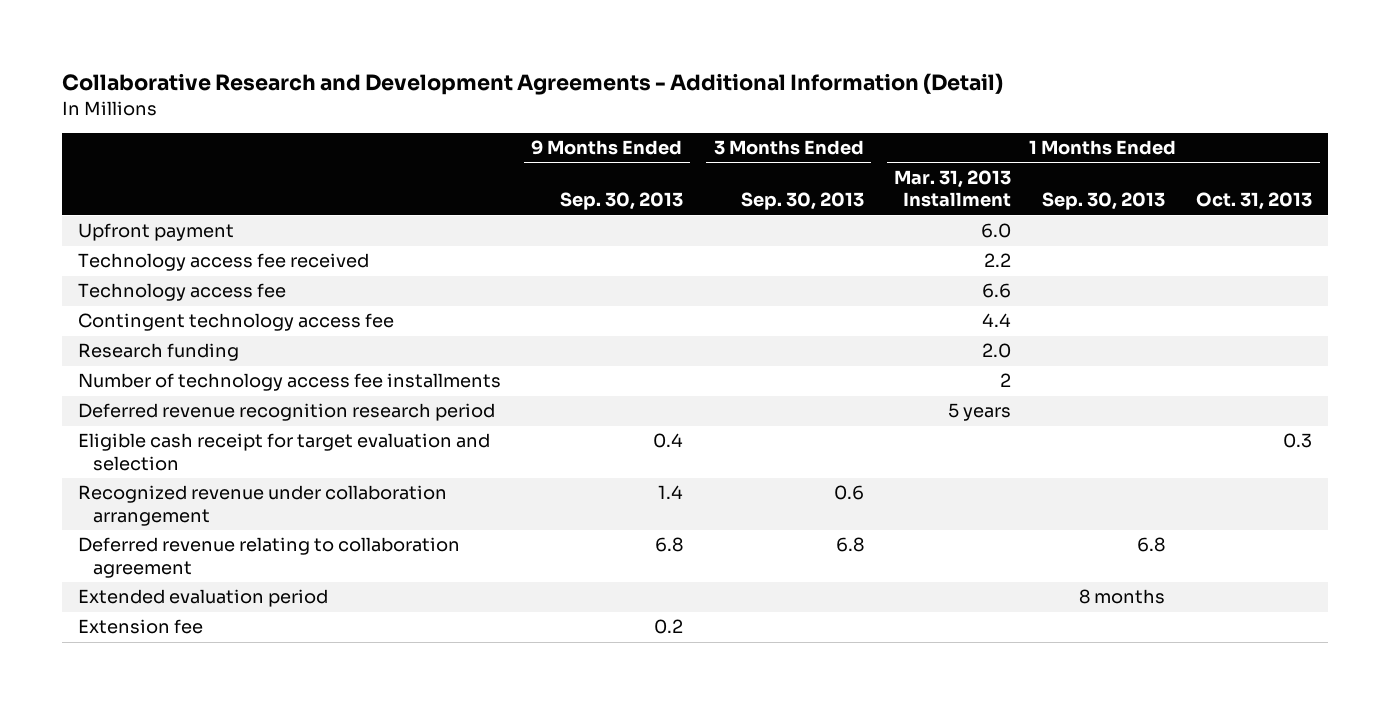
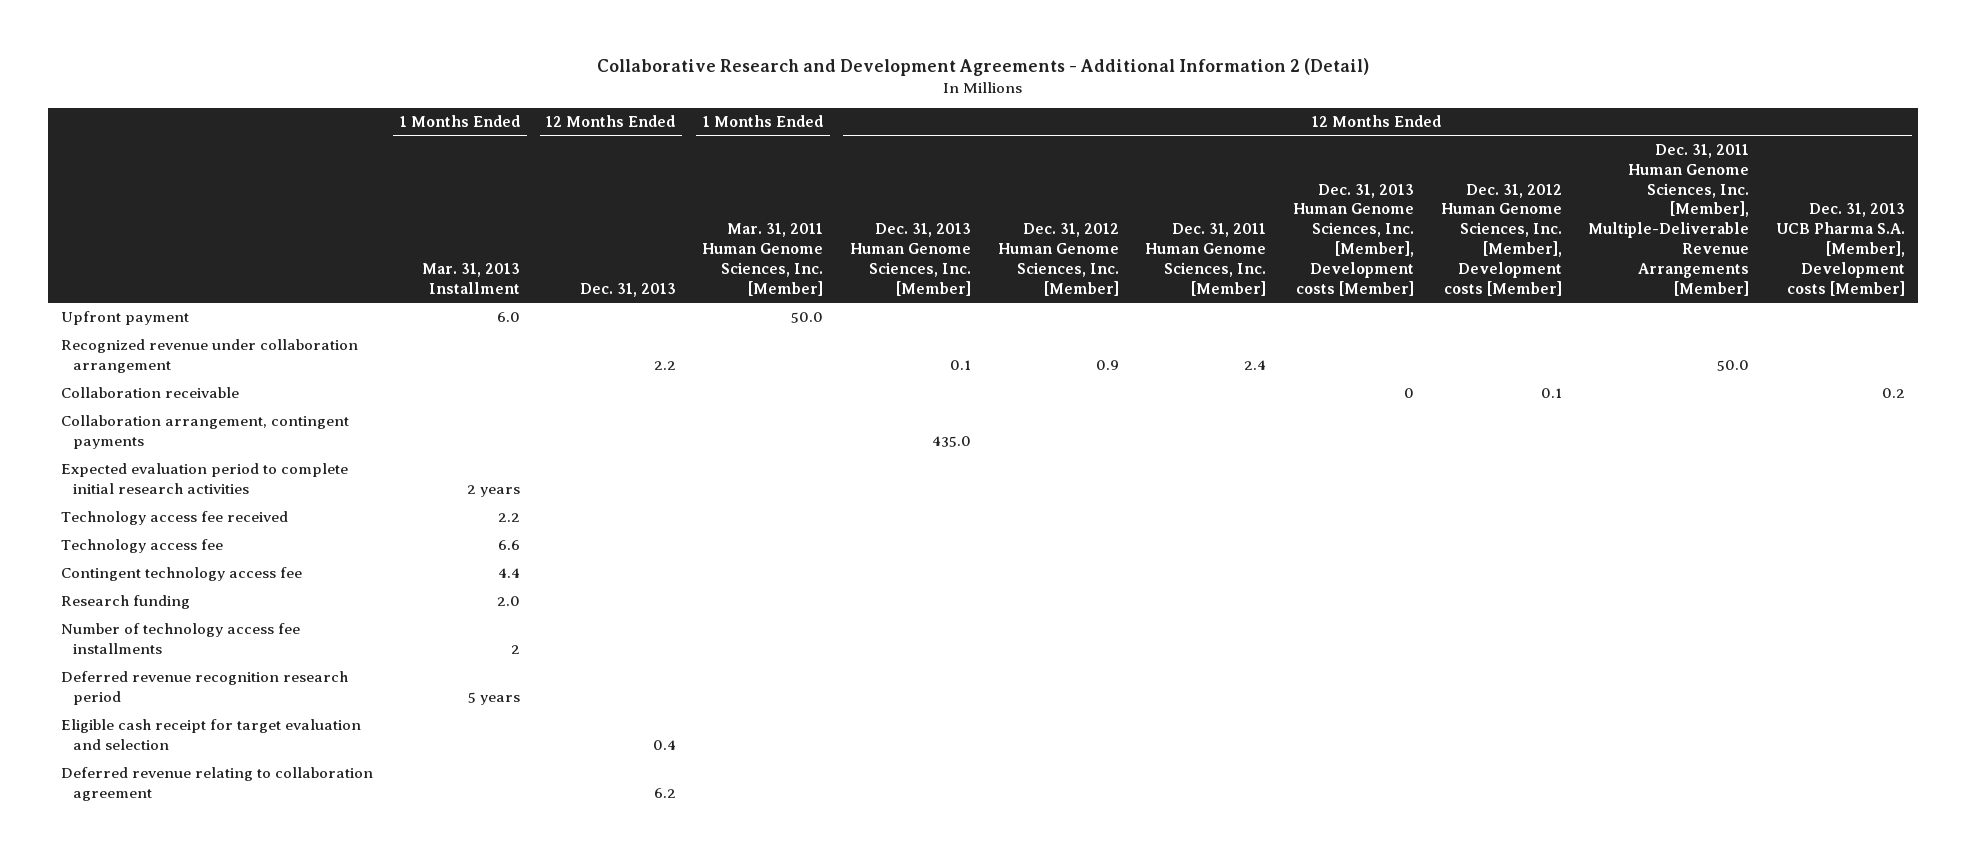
- Collaborative Research and Development Agreements - Additional Information (Detail)
+ Collaborative Research and Development Agreements - Additional Information 2 (Detail)
- | 9 Months Ended Sep. 30, 2013 | 3 Months Ended Sep. 30, 2013 | 1 Months Ended Mar. 31, 2013 Installment | 1 Months Ended Sep. 30, 2013 | 1 Months Ended Oct. 31, 2013
+ | 1 Months Ended Mar. 31, 2013 Installment | 12 Months Ended Dec. 31, 2013 | 1 Months Ended Mar. 31, 2011 Human Genome Sciences, Inc. [Member] | 12 Months Ended Dec. 31, 2013 Human Genome Sciences, Inc. [Member] | 12 Months Ended Dec. 31, 2012 Human Genome Sciences, Inc. [Member] | 12 Months Ended Dec. 31, 2011 Human Genome Sciences, Inc. [Member] | 12 Months Ended Dec. 31, 2013 Human Genome Sciences, Inc. [Member], Development costs [Member] | 12 Months Ended Dec. 31, 2012 Human Genome Sciences, Inc. [Member], Development costs [Member] | 12 Months Ended Dec. 31, 2011 Human Genome Sciences, Inc. [Member], Multiple-Deliverable Revenue Arrangements [Member] | 12 Months Ended Dec. 31, 2013 UCB Pharma S.A. [Member], Development costs [Member]
moved up: Recognized revenue under collaboration arrangement | | 2.2 | | 0.1 | 0.9 | 2.4 | | | 50.0 |
+ Collaboration receivable | | | | | | | 0 | 0.1 | | 0.2
+ Collaboration arrangement, contingent payments | | | | 435.0 | | | | | |
+ Expected evaluation period to complete initial research activities | 2 years | | | | | | | | |
- Extended evaluation period | | | | 8 months |
- Extension fee | 0.2 | | | |

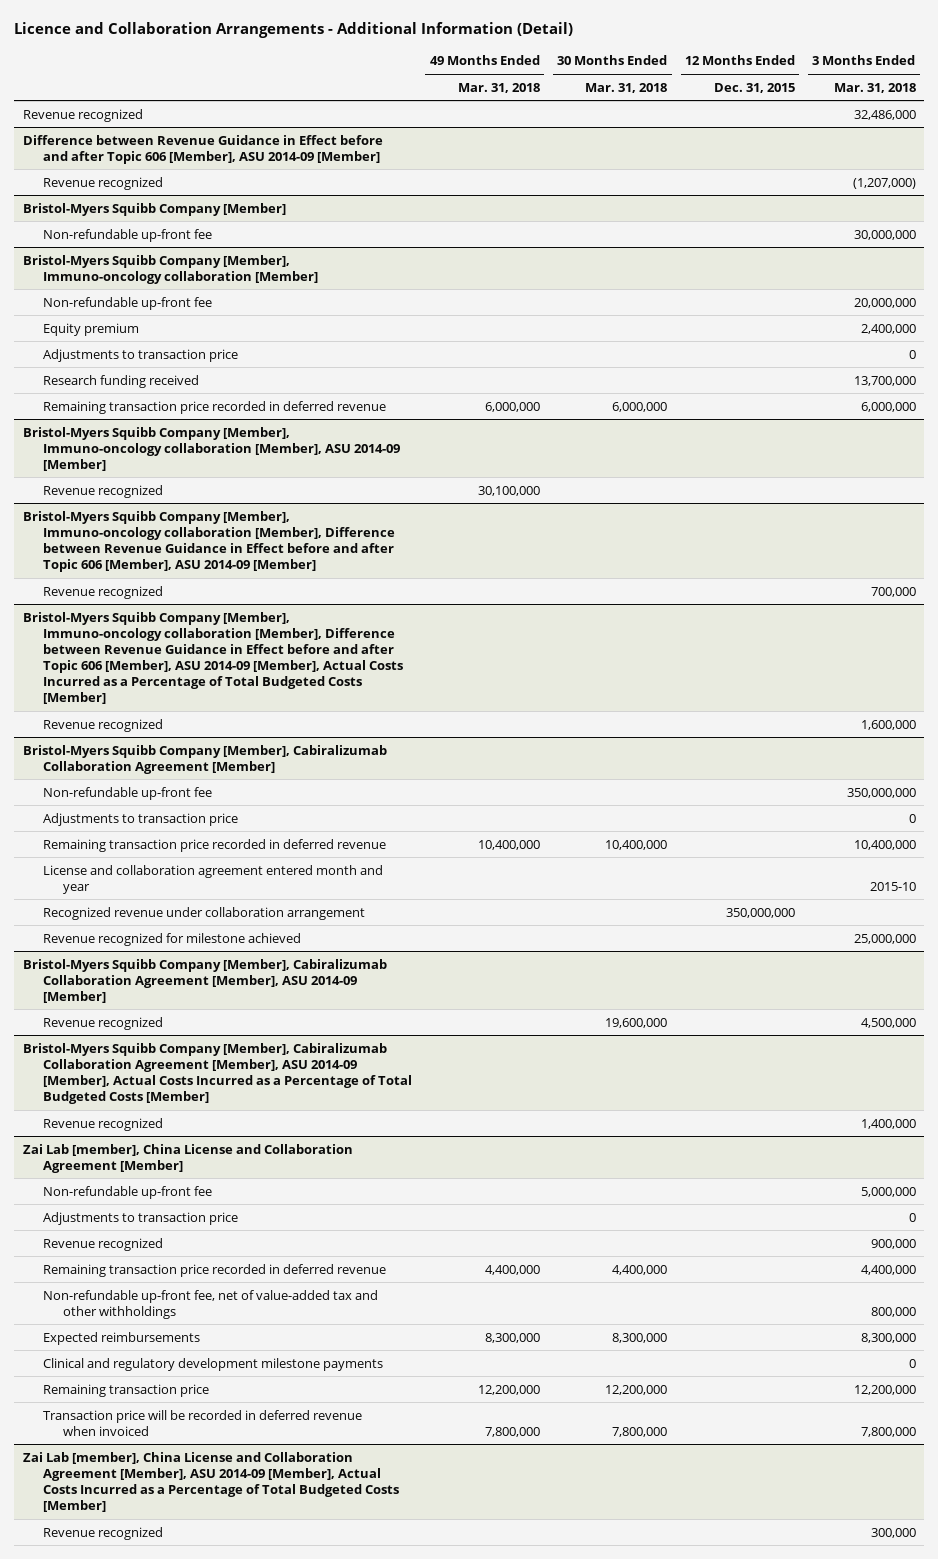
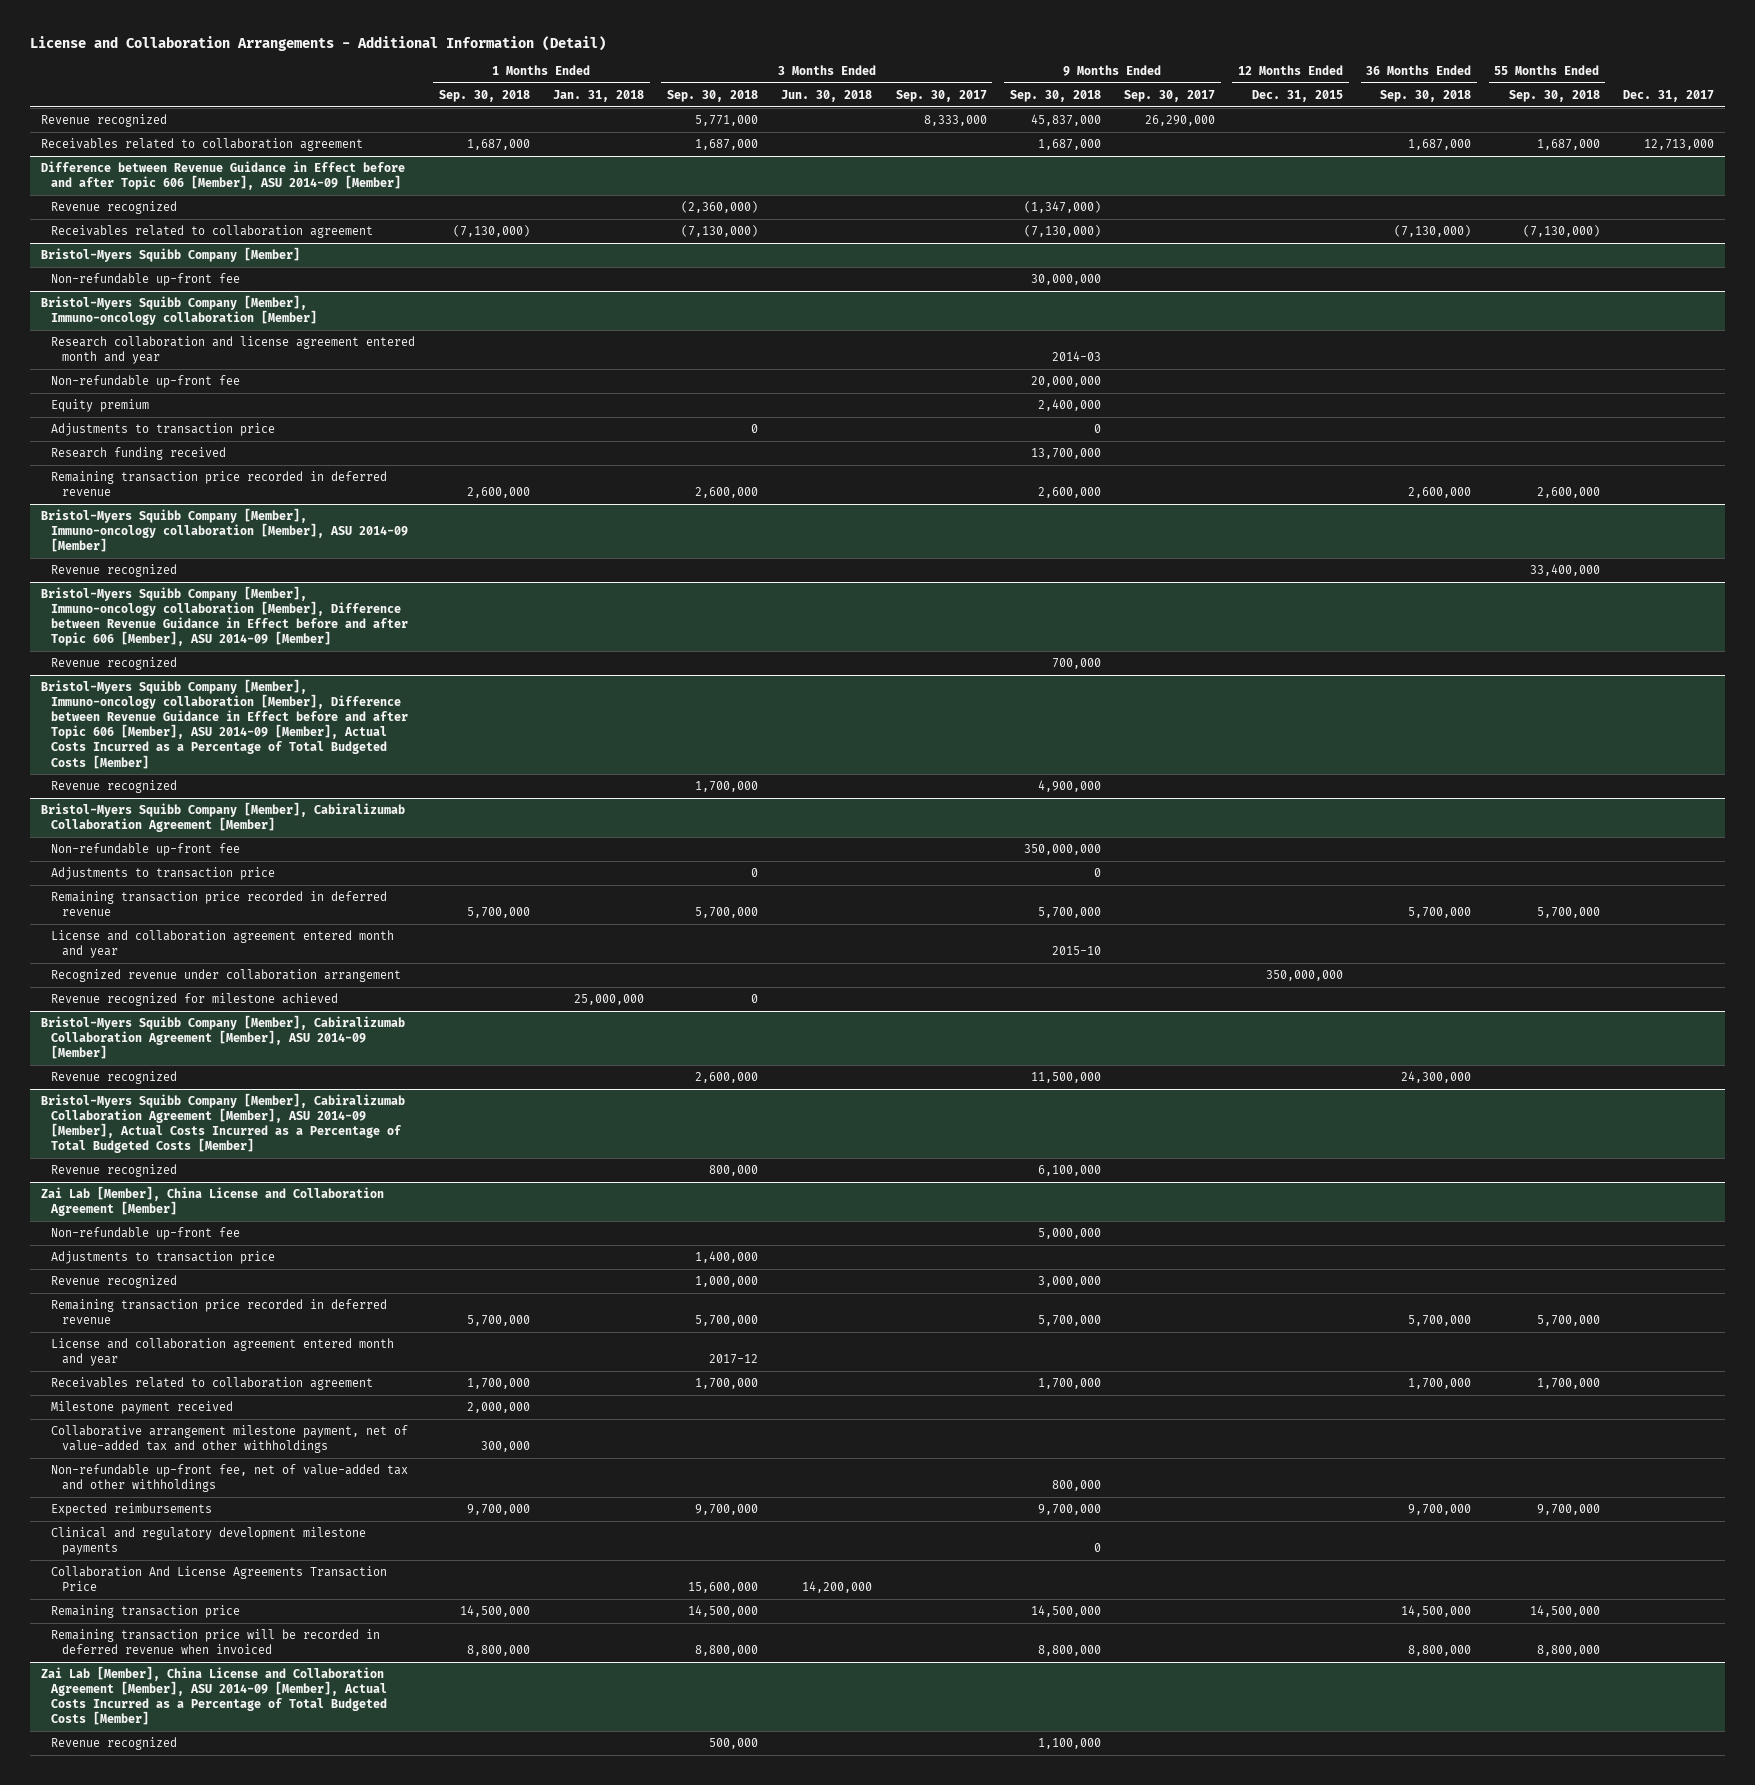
- Licence and Collaboration Arrangements - Additional Information (Detail)
+ License and Collaboration Arrangements - Additional Information (Detail)
- | 49 Months Ended Mar. 31, 2018 | 30 Months Ended Mar. 31, 2018 | 12 Months Ended Dec. 31, 2015 | 3 Months Ended Mar. 31, 2018
+ | 1 Months Ended Sep. 30, 2018 | 1 Months Ended Jan. 31, 2018 | 3 Months Ended Sep. 30, 2018 | 3 Months Ended Jun. 30, 2018 | 3 Months Ended Sep. 30, 2017 | 9 Months Ended Sep. 30, 2018 | 9 Months Ended Sep. 30, 2017 | 12 Months Ended Dec. 31, 2015 | 36 Months Ended Sep. 30, 2018 | 55 Months Ended Sep. 30, 2018 | Dec. 31, 2017
+ Receivables related to collaboration agreement | 1,687,000 | | 1,687,000 | | | 1,687,000 | | | 1,687,000 | 1,687,000 | 12,713,000
@ Difference between Revenue Guidance in Effect before and after Topic 606 [Member], ASU 2014-09 [Member]
+ Receivables related to collaboration agreement | (7,130,000) | | (7,130,000) | | | (7,130,000) | | | (7,130,000) | (7,130,000) |
@ Bristol-Myers Squibb Company [Member], Immuno-oncology collaboration [Member]
+ Research collaboration and license agreement entered month and year | | | | | | 2014-03 | | | | |
- Zai Lab [member], China License and Collaboration Agreement [Member]
+ Zai Lab [Member], China License and Collaboration Agreement [Member]
+ License and collaboration agreement entered month and year | | | 2017-12 | | | | | | | |
+ Receivables related to collaboration agreement | 1,700,000 | | 1,700,000 | | | 1,700,000 | | | 1,700,000 | 1,700,000 |
+ Milestone payment received | 2,000,000 | | | | | | | | | |
+ Collaborative arrangement milestone payment, net of value-added tax and other withholdings | 300,000 | | | | | | | | | |
+ Collaboration And License Agreements Transaction Price | | | 15,600,000 | 14,200,000 | | | | | | |
- Transaction price will be recorded in deferred revenue when invoiced | 7,800,000 | 7,800,000 | | 7,800,000
- Zai Lab [member], China License and Collaboration Agreement [Member], ASU 2014-09 [Member], Actual Costs Incurred as a Percentage of Total Budgeted Costs [Member]
+ Remaining transaction price will be recorded in deferred revenue when invoiced | 8,800,000 | | 8,800,000 | | | 8,800,000 | | | 8,800,000 | 8,800,000 |
+ Zai Lab [Member], China License and Collaboration Agreement [Member], ASU 2014-09 [Member], Actual Costs Incurred as a Percentage of Total Budgeted Costs [Member]

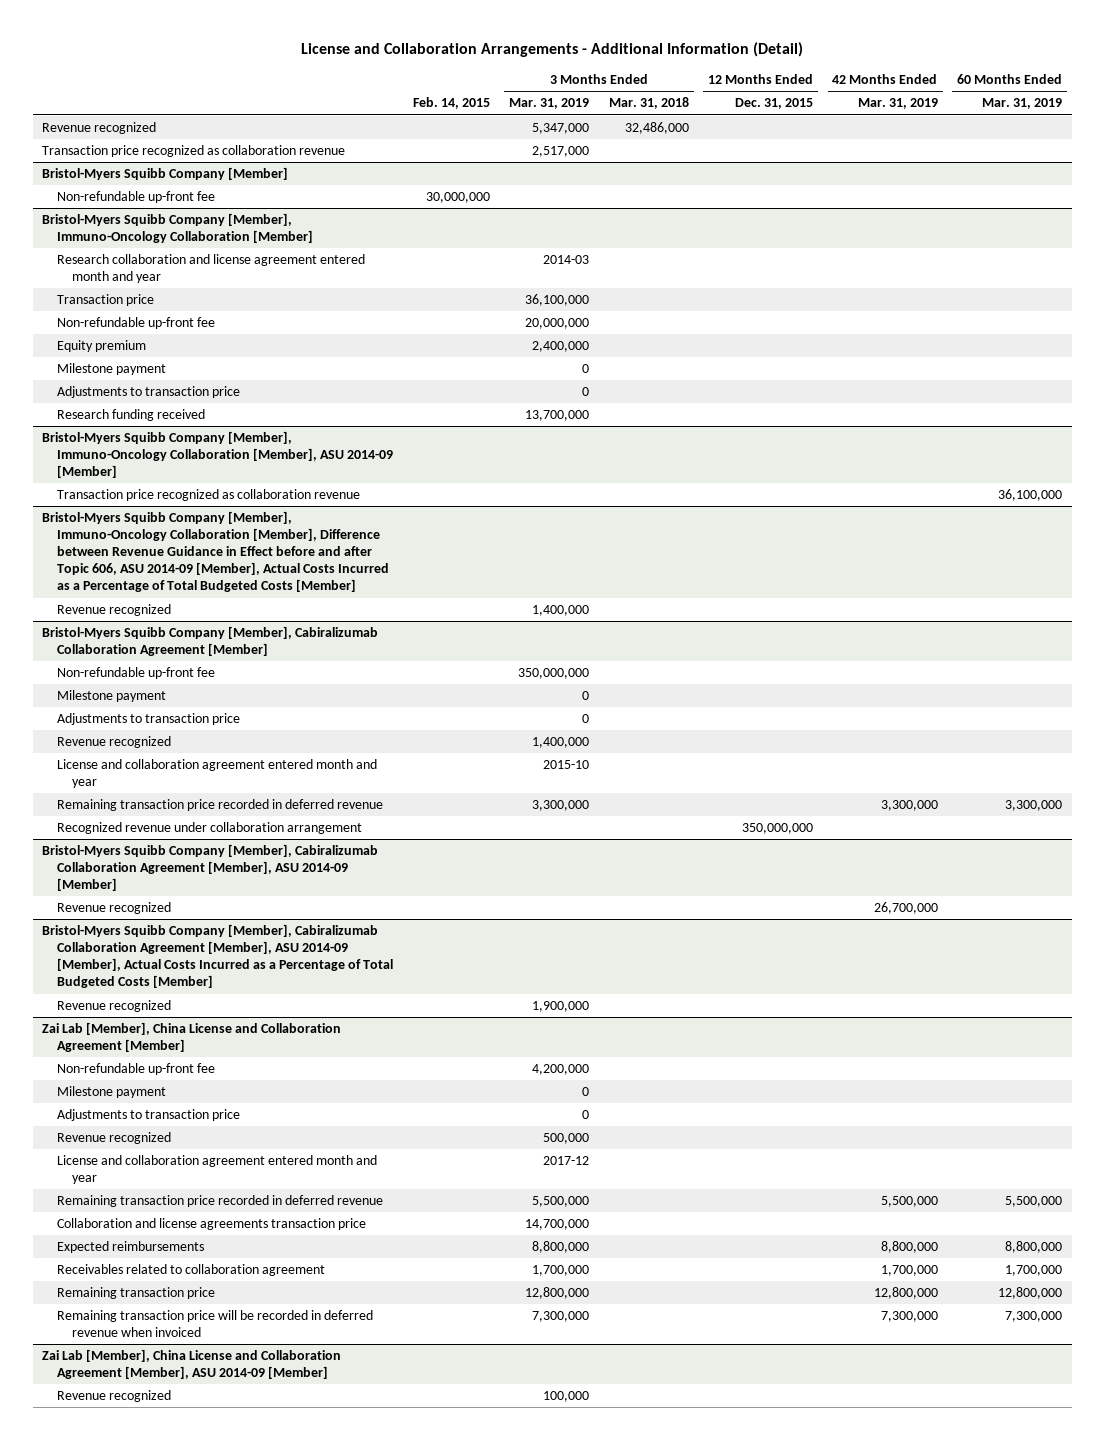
- | 1 Months Ended Sep. 30, 2018 | 1 Months Ended Jan. 31, 2018 | 3 Months Ended Sep. 30, 2018 | 3 Months Ended Jun. 30, 2018 | 3 Months Ended Sep. 30, 2017 | 9 Months Ended Sep. 30, 2018 | 9 Months Ended Sep. 30, 2017 | 12 Months Ended Dec. 31, 2015 | 36 Months Ended Sep. 30, 2018 | 55 Months Ended Sep. 30, 2018 | Dec. 31, 2017
+ | Feb. 14, 2015 | 3 Months Ended Mar. 31, 2019 | 3 Months Ended Mar. 31, 2018 | 12 Months Ended Dec. 31, 2015 | 42 Months Ended Mar. 31, 2019 | 60 Months Ended Mar. 31, 2019
- Receivables related to collaboration agreement | 1,687,000 | | 1,687,000 | | | 1,687,000 | | | 1,687,000 | 1,687,000 | 12,713,000
- Difference between Revenue Guidance in Effect before and after Topic 606 [Member], ASU 2014-09 [Member]
- Revenue recognized | | | (2,360,000) | | | (1,347,000) | | | | |
- Receivables related to collaboration agreement | (7,130,000) | | (7,130,000) | | | (7,130,000) | | | (7,130,000) | (7,130,000) |
+ Transaction price recognized as collaboration revenue | | 2,517,000 | | | |
- Bristol-Myers Squibb Company [Member], Immuno-oncology collaboration [Member]
+ Bristol-Myers Squibb Company [Member], Immuno-Oncology Collaboration [Member]
+ Transaction price | | 36,100,000 | | | |
+ Milestone payment | | 0 | | | |
- Remaining transaction price recorded in deferred revenue | 2,600,000 | | 2,600,000 | | | 2,600,000 | | | 2,600,000 | 2,600,000 |
- Bristol-Myers Squibb Company [Member], Immuno-oncology collaboration [Member], ASU 2014-09 [Member]
- Revenue recognized | | | | | | | | | | 33,400,000 |
- Bristol-Myers Squibb Company [Member], Immuno-oncology collaboration [Member], Difference between Revenue Guidance in Effect before and after Topic 606 [Member], ASU 2014-09 [Member]
- Revenue recognized | | | | | | 700,000 | | | | |
- Bristol-Myers Squibb Company [Member], Immuno-oncology collaboration [Member], Difference between Revenue Guidance in Effect before and after Topic 606 [Member], ASU 2014-09 [Member], Actual Costs Incurred as a Percentage of Total Budgeted Costs [Member]
+ Bristol-Myers Squibb Company [Member], Immuno-Oncology Collaboration [Member], ASU 2014-09 [Member]
+ Transaction price recognized as collaboration revenue | | | | | | 36,100,000
+ Bristol-Myers Squibb Company [Member], Immuno-Oncology Collaboration [Member], Difference between Revenue Guidance in Effect before and after Topic 606, ASU 2014-09 [Member], Actual Costs Incurred as a Percentage of Total Budgeted Costs [Member]
@ Bristol-Myers Squibb Company [Member], Cabiralizumab Collaboration Agreement [Member]
+ Milestone payment | | 0 | | | |
+ Revenue recognized | | 1,400,000 | | | |
moved down: Remaining transaction price recorded in deferred revenue | | 3,300,000 | | | 3,300,000 | 3,300,000
- Revenue recognized for milestone achieved | | 25,000,000 | 0 | | | | | | | |
@ Zai Lab [Member], China License and Collaboration Agreement [Member]
+ Milestone payment | | 0 | | | |
- Milestone payment received | 2,000,000 | | | | | | | | | |
- Collaborative arrangement milestone payment, net of value-added tax and other withholdings | 300,000 | | | | | | | | | |
- Non-refundable up-front fee, net of value-added tax and other withholdings | | | | | | 800,000 | | | | |
moved down: Remaining transaction price recorded in deferred revenue | | 5,500,000 | | | 5,500,000 | 5,500,000
+ Collaboration and license agreements transaction price | | 14,700,000 | | | |
- Clinical and regulatory development milestone payments | | | | | | 0 | | | | |
- Collaboration And License Agreements Transaction Price | | | 15,600,000 | 14,200,000 | | | | | | |
moved down: Receivables related to collaboration agreement | | 1,700,000 | | | 1,700,000 | 1,700,000
- Zai Lab [Member], China License and Collaboration Agreement [Member], ASU 2014-09 [Member], Actual Costs Incurred as a Percentage of Total Budgeted Costs [Member]
+ Zai Lab [Member], China License and Collaboration Agreement [Member], ASU 2014-09 [Member]

